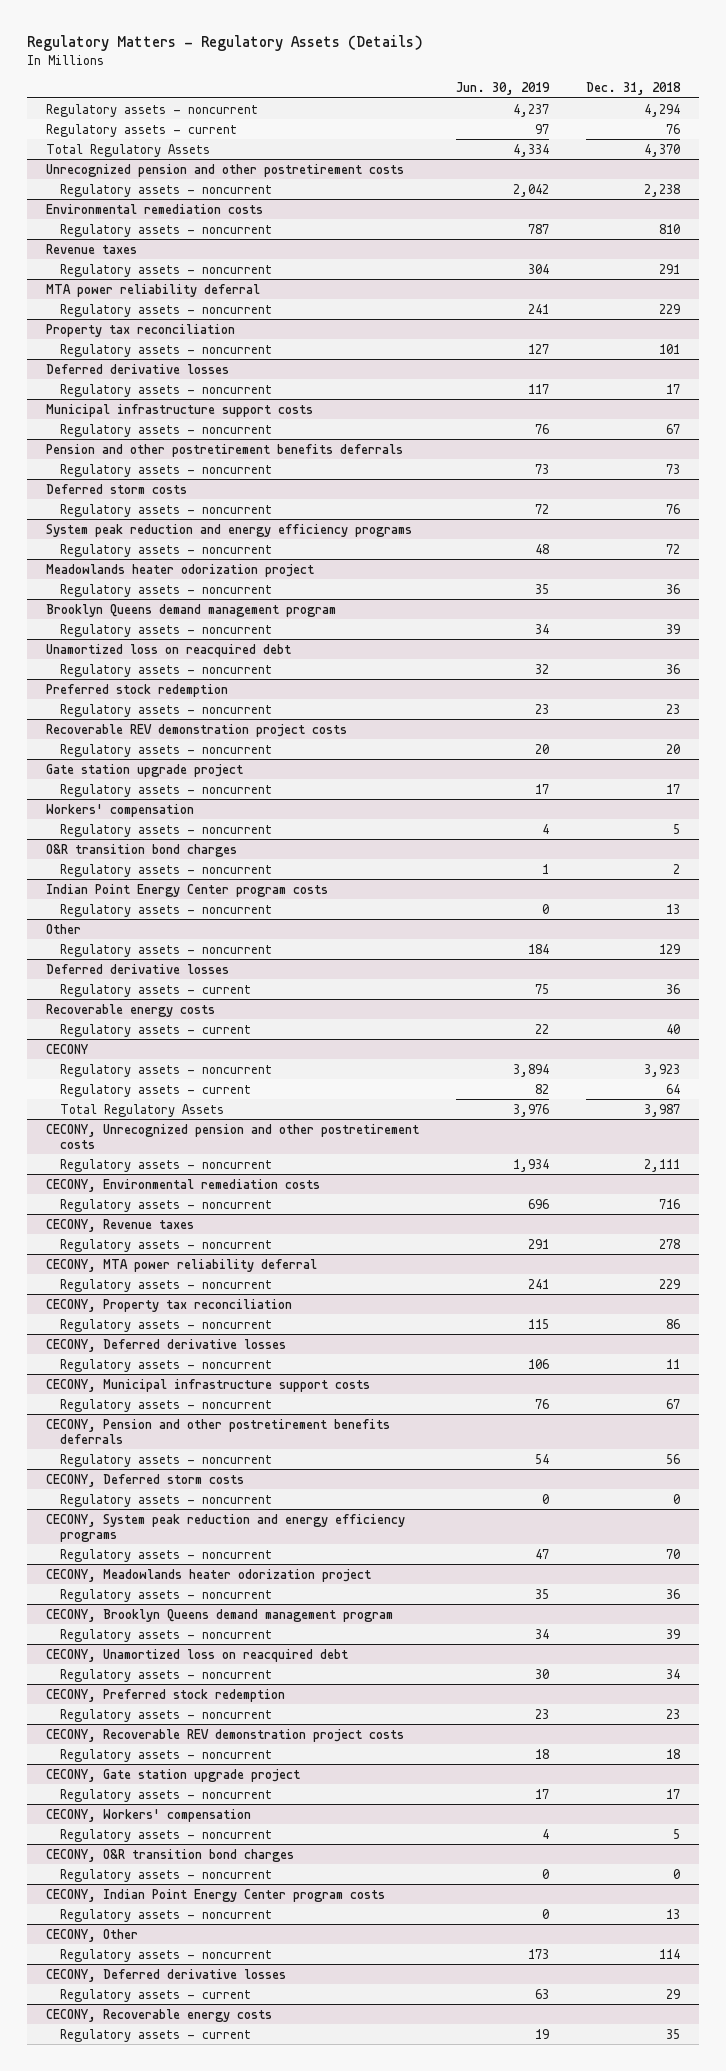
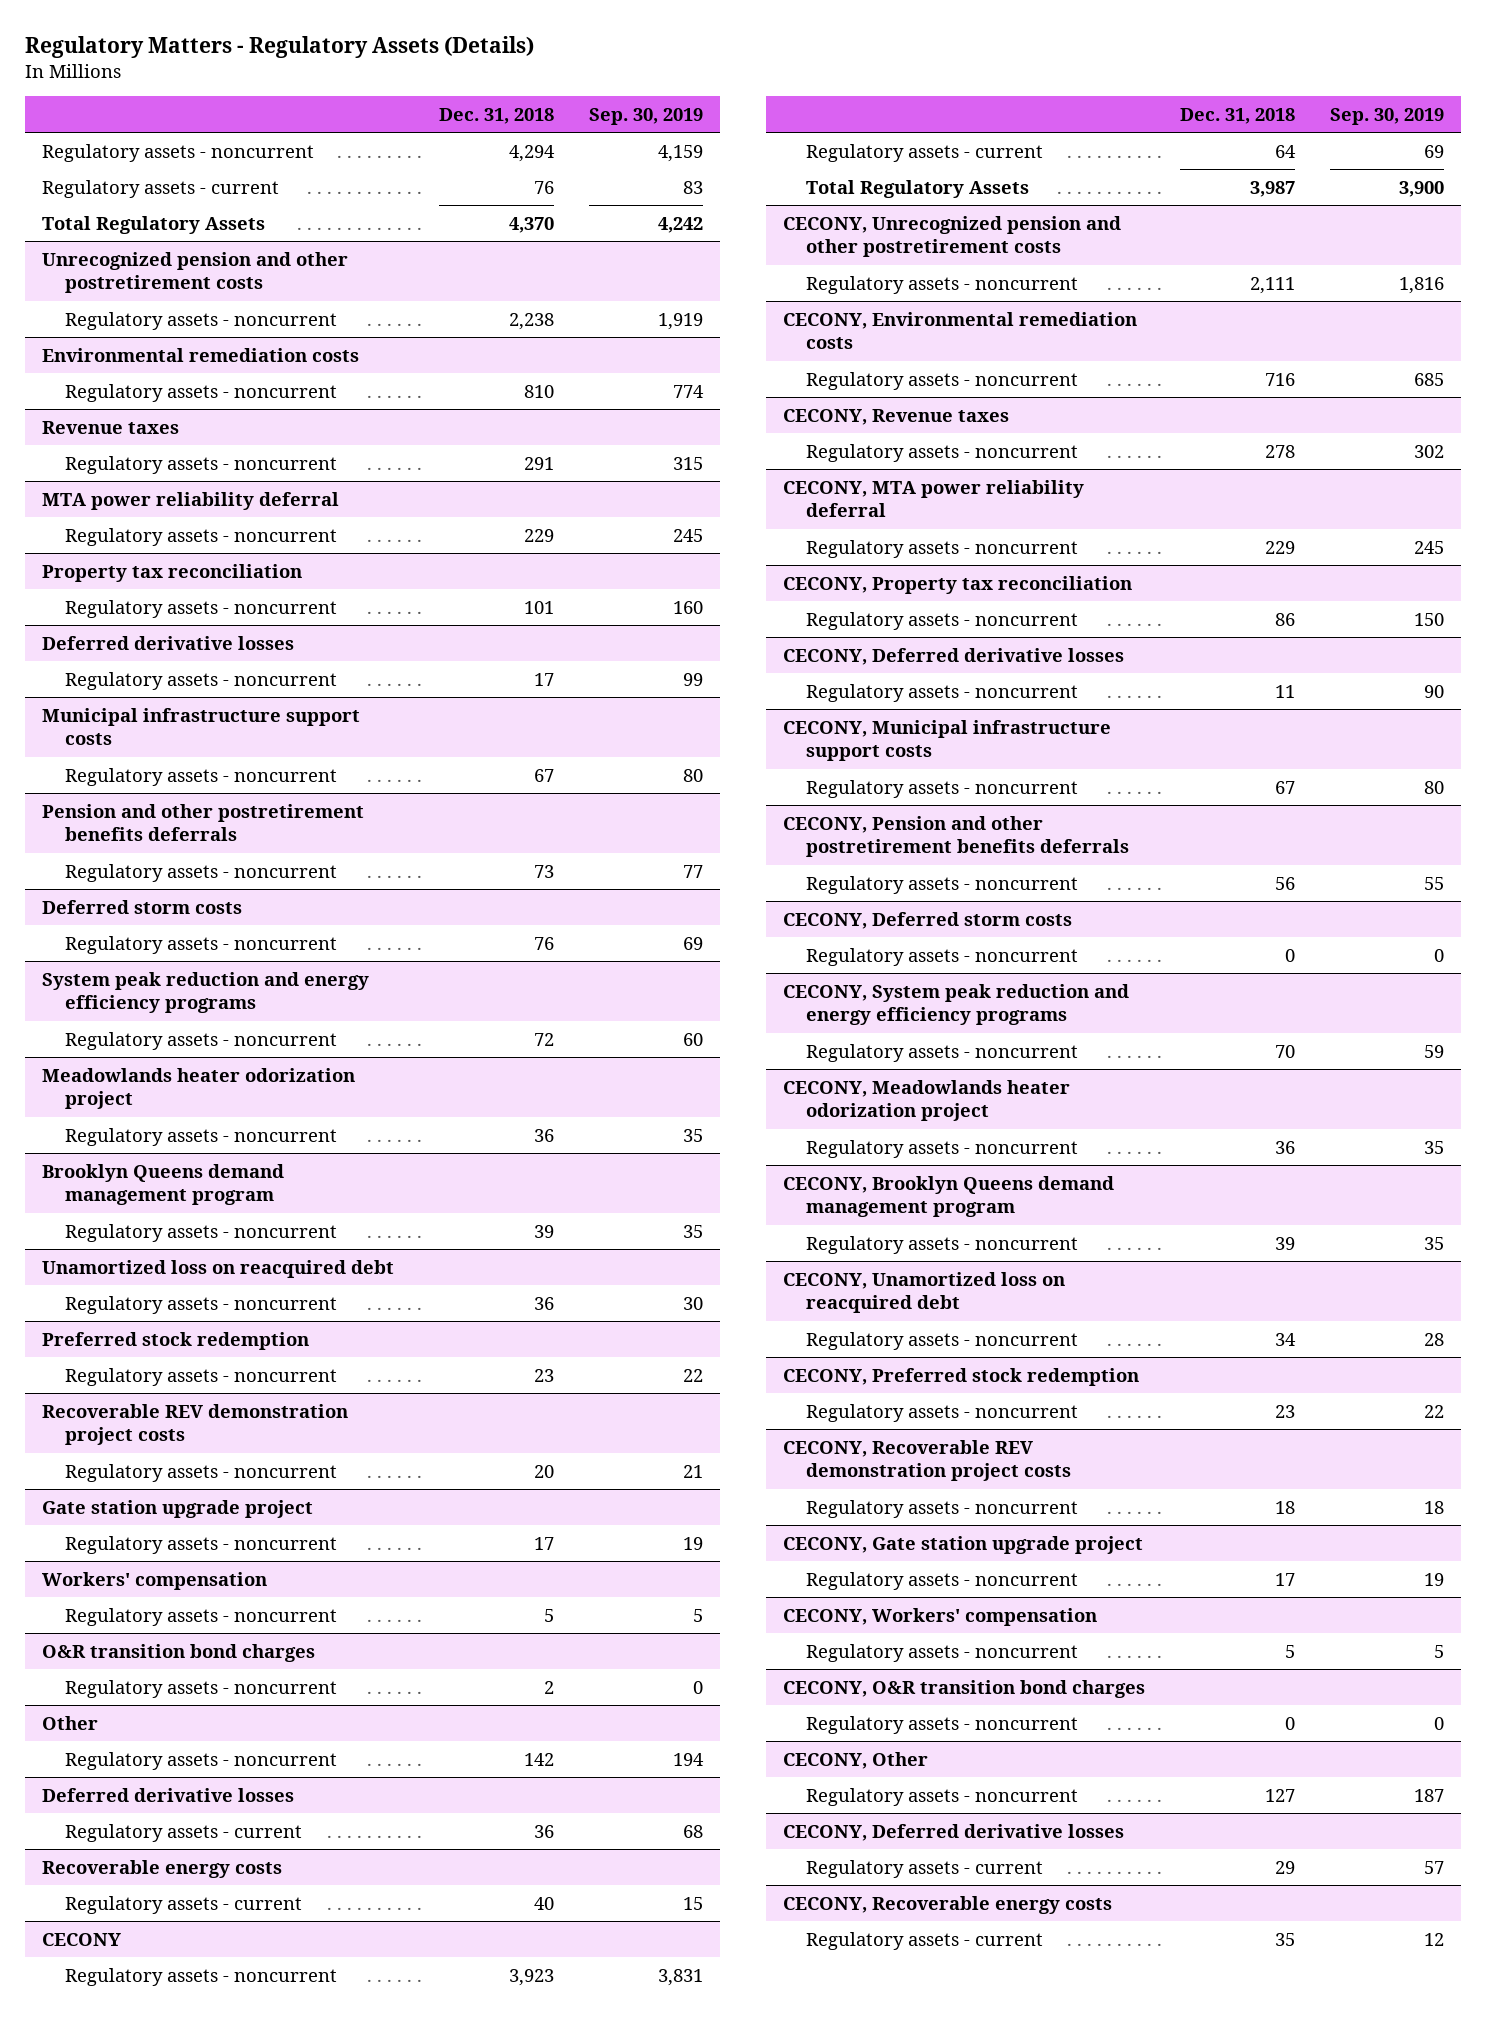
- | Jun. 30, 2019 | Dec. 31, 2018
+ | Dec. 31, 2018 | Sep. 30, 2019
- Indian Point Energy Center program costs
- Regulatory assets - noncurrent | 0 | 13
@ Other
- Regulatory assets - noncurrent | 184 | 129
+ Regulatory assets - noncurrent | 142 | 194
- CECONY, Indian Point Energy Center program costs
- Regulatory assets - noncurrent | 0 | 13
@ CECONY, Other
- Regulatory assets - noncurrent | 173 | 114
+ Regulatory assets - noncurrent | 127 | 187

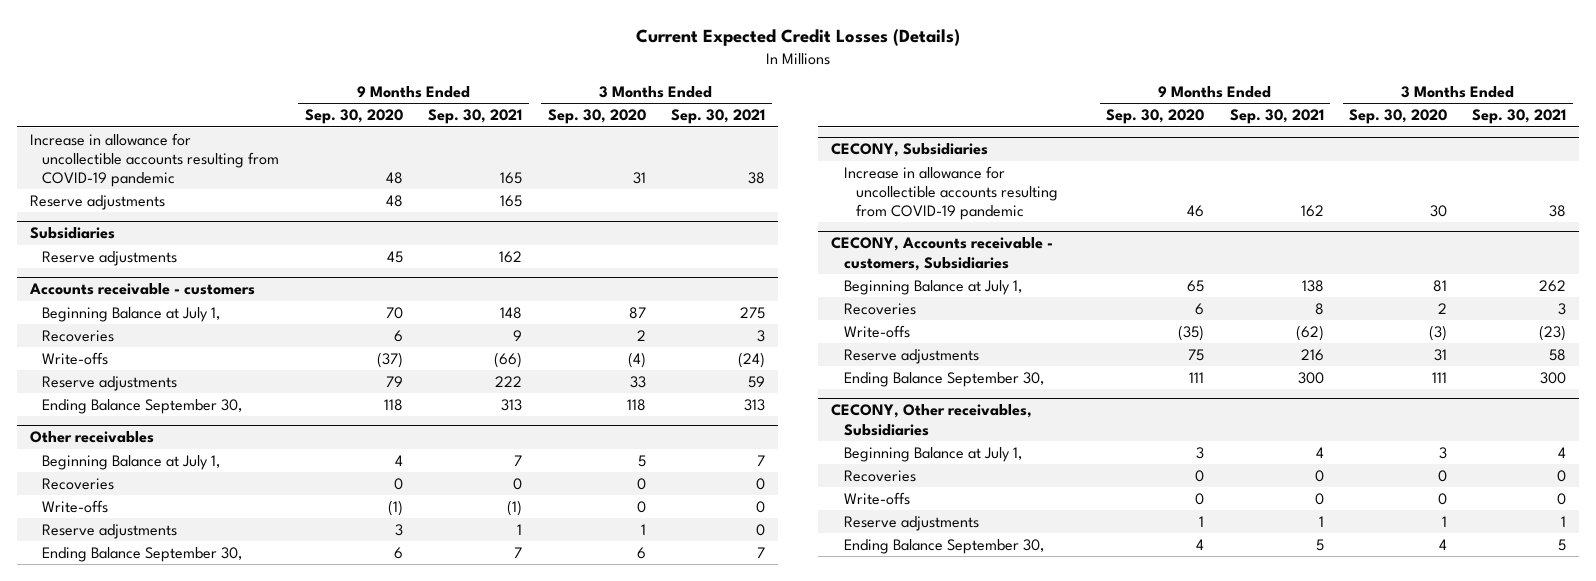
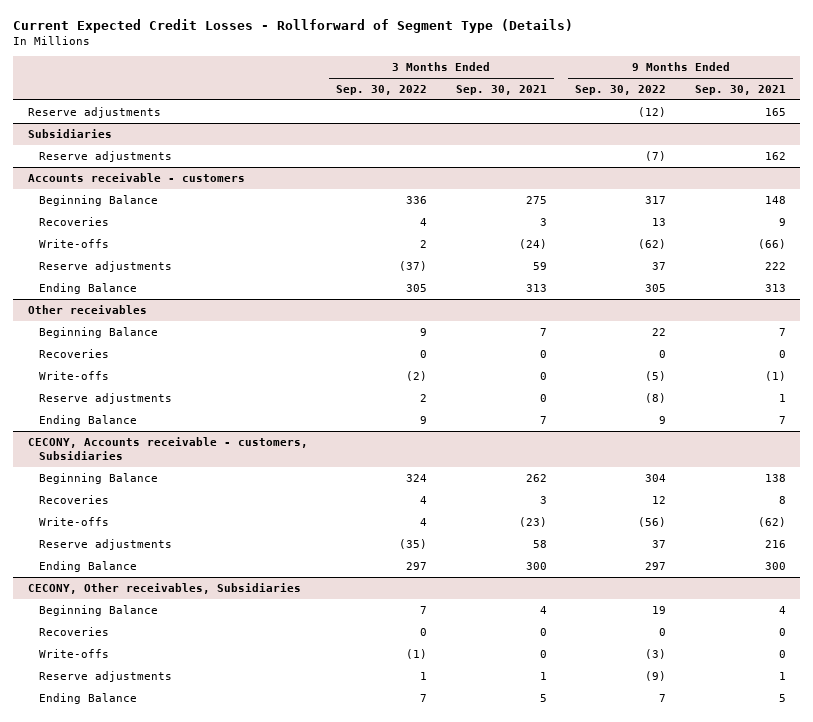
- Current Expected Credit Losses (Details)
+ Current Expected Credit Losses - Rollforward of Segment Type (Details)
- | 9 Months Ended Sep. 30, 2020 | 9 Months Ended Sep. 30, 2021 | 3 Months Ended Sep. 30, 2020 | 3 Months Ended Sep. 30, 2021
+ | 3 Months Ended Sep. 30, 2022 | 3 Months Ended Sep. 30, 2021 | 9 Months Ended Sep. 30, 2022 | 9 Months Ended Sep. 30, 2021
- Increase in allowance for uncollectible accounts resulting from COVID-19 pandemic | 48 | 165 | 31 | 38
@ Accounts receivable - customers
- Beginning Balance at July 1, | 70 | 148 | 87 | 275
+ Beginning Balance | 336 | 275 | 317 | 148
- Ending Balance September 30, | 118 | 313 | 118 | 313
+ Ending Balance | 305 | 313 | 305 | 313
@ Other receivables
- Beginning Balance at July 1, | 4 | 7 | 5 | 7
+ Beginning Balance | 9 | 7 | 22 | 7
- Ending Balance September 30, | 6 | 7 | 6 | 7
- CECONY, Subsidiaries
- Increase in allowance for uncollectible accounts resulting from COVID-19 pandemic | 46 | 162 | 30 | 38
@ Other receivables
+ Ending Balance | 9 | 7 | 9 | 7
@ CECONY, Accounts receivable - customers, Subsidiaries
- Beginning Balance at July 1, | 65 | 138 | 81 | 262
+ Beginning Balance | 324 | 262 | 304 | 138
- Ending Balance September 30, | 111 | 300 | 111 | 300
+ Ending Balance | 297 | 300 | 297 | 300
@ CECONY, Other receivables, Subsidiaries
- Beginning Balance at July 1, | 3 | 4 | 3 | 4
+ Beginning Balance | 7 | 4 | 19 | 4
- Ending Balance September 30, | 4 | 5 | 4 | 5
+ Ending Balance | 7 | 5 | 7 | 5

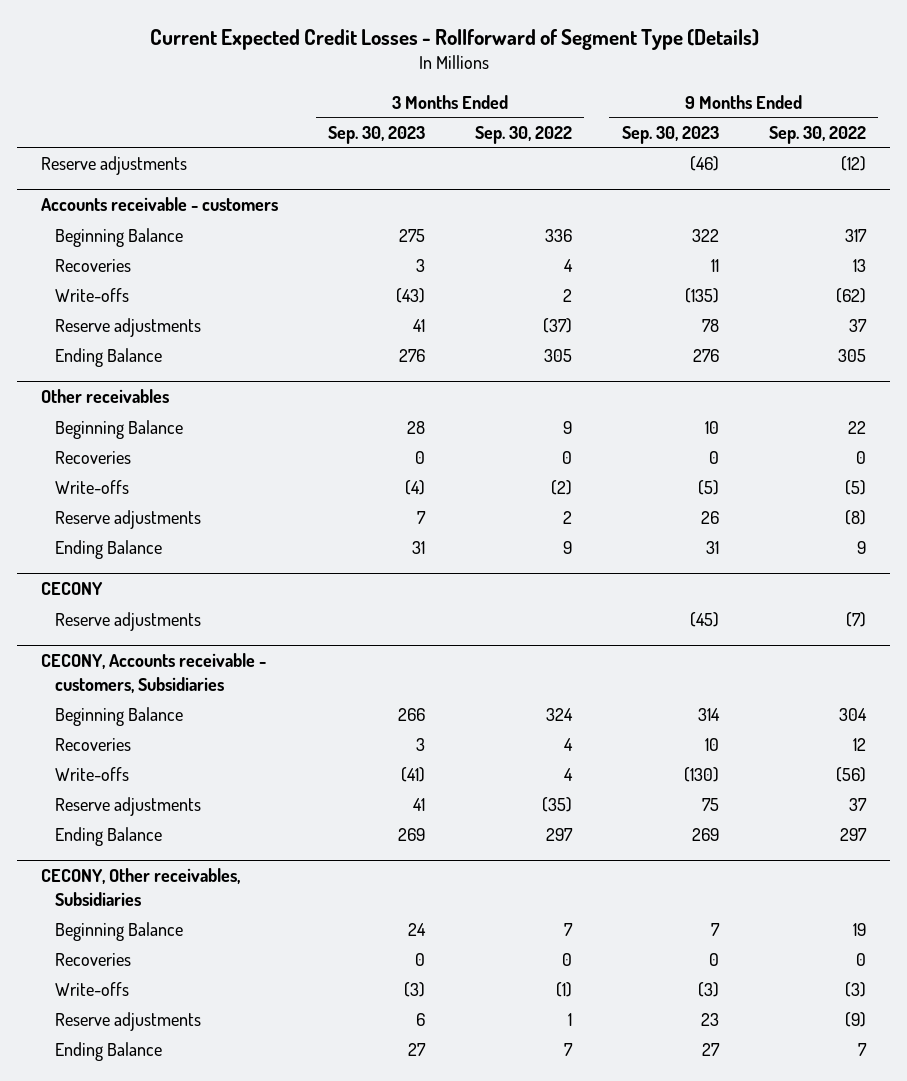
- | 3 Months Ended Sep. 30, 2022 | 3 Months Ended Sep. 30, 2021 | 9 Months Ended Sep. 30, 2022 | 9 Months Ended Sep. 30, 2021
+ | 3 Months Ended Sep. 30, 2023 | 3 Months Ended Sep. 30, 2022 | 9 Months Ended Sep. 30, 2023 | 9 Months Ended Sep. 30, 2022
- Subsidiaries
- Reserve adjustments | | | (7) | 162
+ CECONY
+ Reserve adjustments | | | (45) | (7)

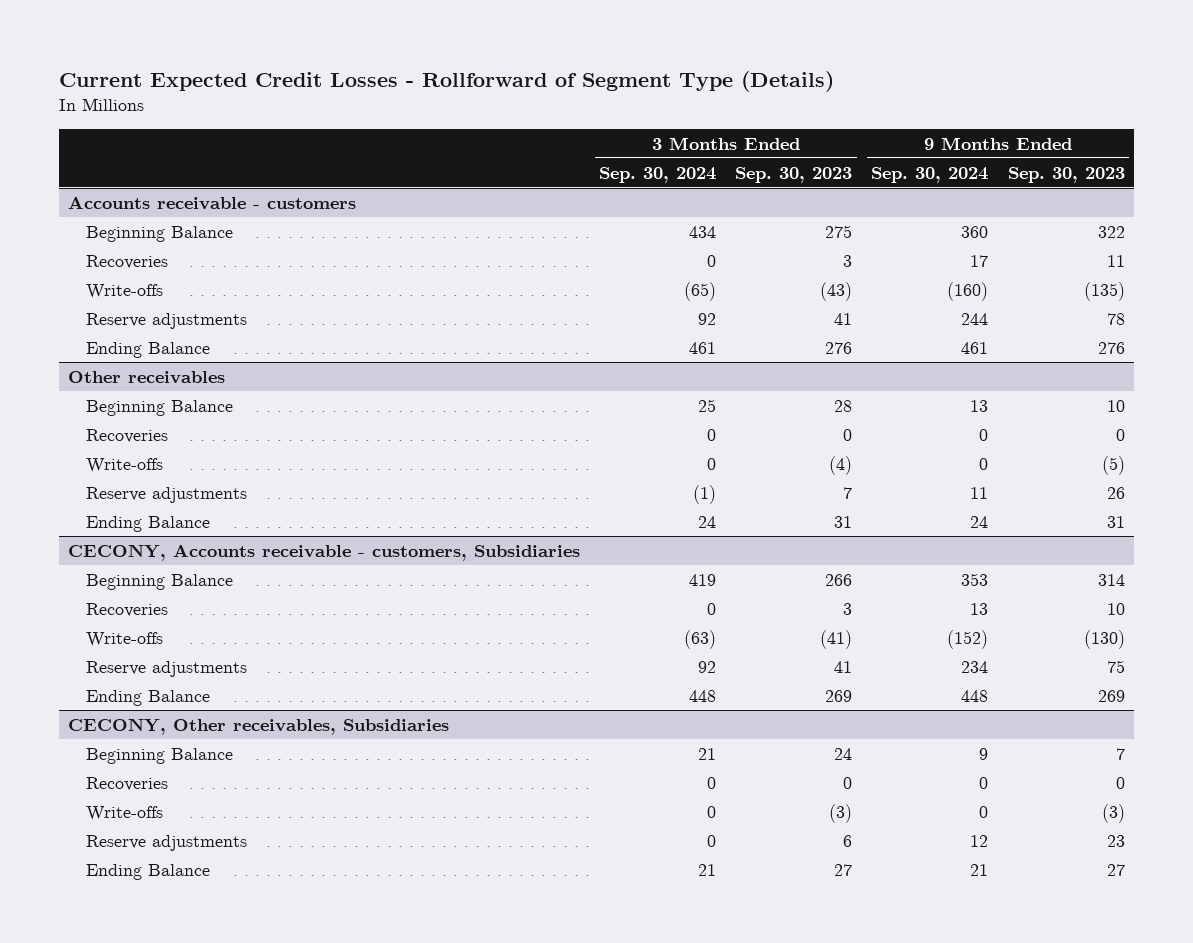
- | 3 Months Ended Sep. 30, 2023 | 3 Months Ended Sep. 30, 2022 | 9 Months Ended Sep. 30, 2023 | 9 Months Ended Sep. 30, 2022
+ | 3 Months Ended Sep. 30, 2024 | 3 Months Ended Sep. 30, 2023 | 9 Months Ended Sep. 30, 2024 | 9 Months Ended Sep. 30, 2023
- Reserve adjustments | | | (46) | (12)
- CECONY
- Reserve adjustments | | | (45) | (7)

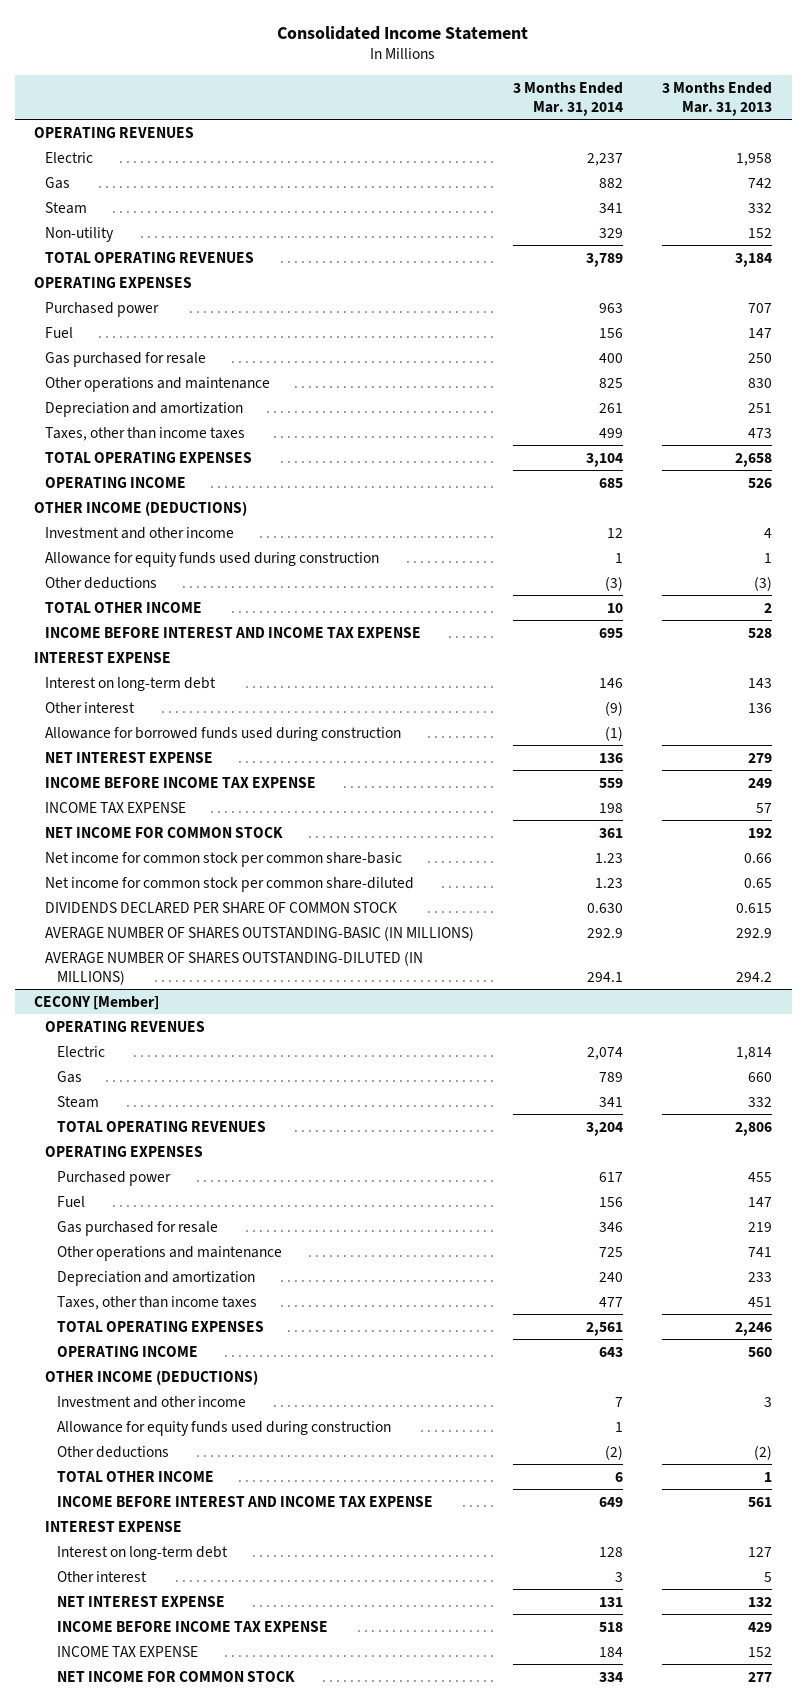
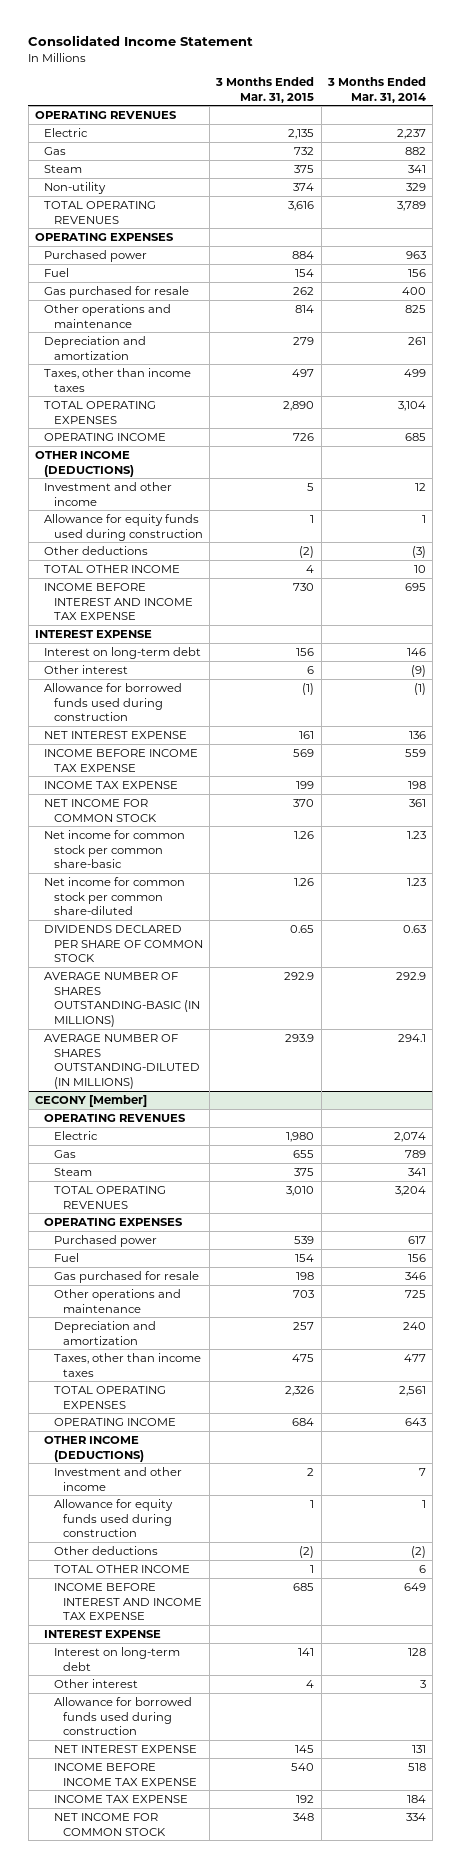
- | 3 Months Ended Mar. 31, 2014 | 3 Months Ended Mar. 31, 2013
+ | 3 Months Ended Mar. 31, 2015 | 3 Months Ended Mar. 31, 2014
- DIVIDENDS DECLARED PER SHARE OF COMMON STOCK | 0.630 | 0.615
+ DIVIDENDS DECLARED PER SHARE OF COMMON STOCK | 0.65 | 0.63
@ CECONY [Member]
+ Allowance for borrowed funds used during construction

